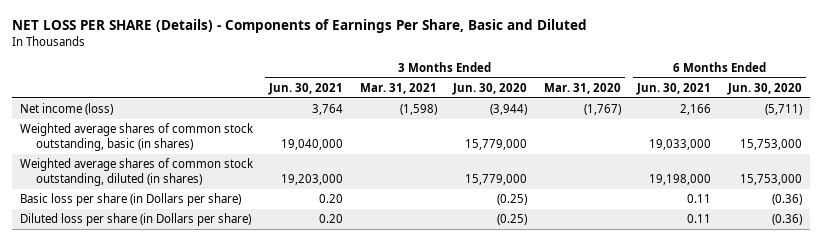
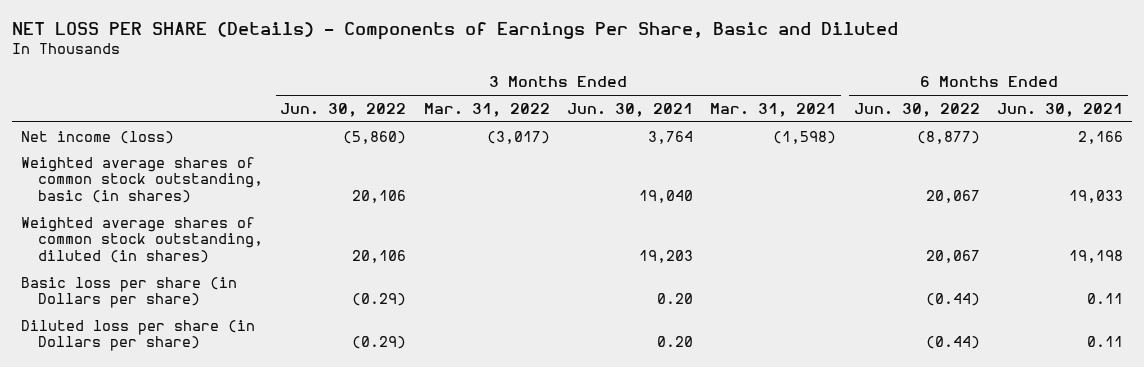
- | 3 Months Ended Jun. 30, 2021 | 3 Months Ended Mar. 31, 2021 | 3 Months Ended Jun. 30, 2020 | 3 Months Ended Mar. 31, 2020 | 6 Months Ended Jun. 30, 2021 | 6 Months Ended Jun. 30, 2020
+ | 3 Months Ended Jun. 30, 2022 | 3 Months Ended Mar. 31, 2022 | 3 Months Ended Jun. 30, 2021 | 3 Months Ended Mar. 31, 2021 | 6 Months Ended Jun. 30, 2022 | 6 Months Ended Jun. 30, 2021
- Weighted average shares of common stock outstanding, basic (in shares) | 19,040,000 | | 15,779,000 | | 19,033,000 | 15,753,000
- Weighted average shares of common stock outstanding, diluted (in shares) | 19,203,000 | | 15,779,000 | | 19,198,000 | 15,753,000
+ Weighted average shares of common stock outstanding, basic (in shares) | 20,106 | | 19,040 | | 20,067 | 19,033
+ Weighted average shares of common stock outstanding, diluted (in shares) | 20,106 | | 19,203 | | 20,067 | 19,198

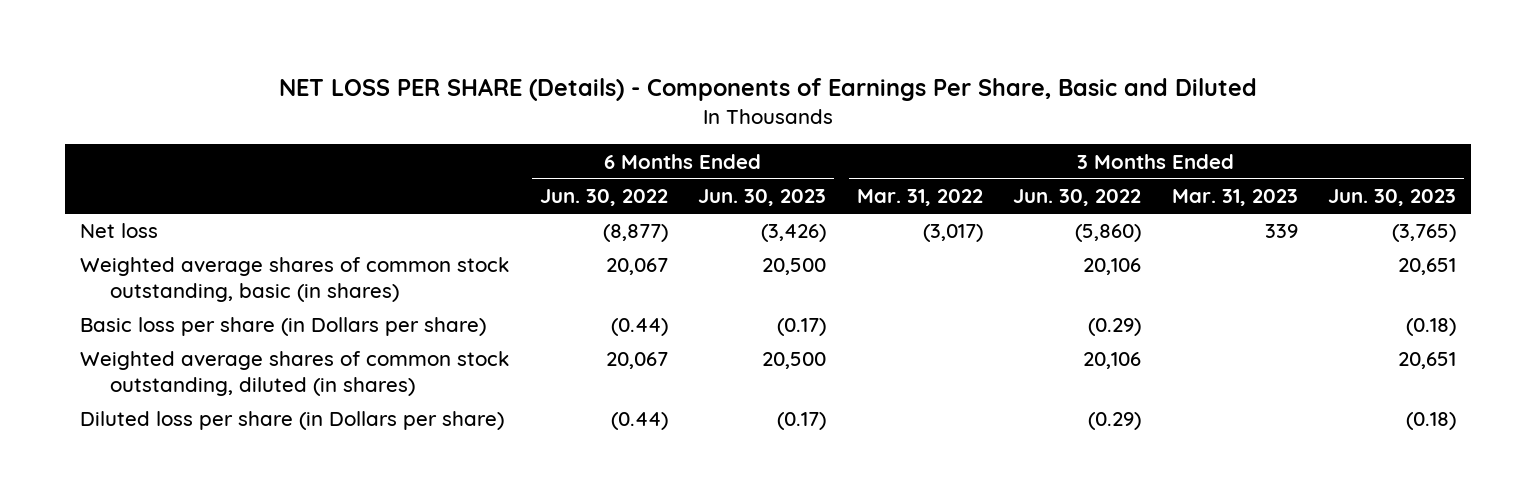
- | 3 Months Ended Jun. 30, 2022 | 3 Months Ended Mar. 31, 2022 | 3 Months Ended Jun. 30, 2021 | 3 Months Ended Mar. 31, 2021 | 6 Months Ended Jun. 30, 2022 | 6 Months Ended Jun. 30, 2021
+ | 6 Months Ended Jun. 30, 2022 | 6 Months Ended Jun. 30, 2023 | 3 Months Ended Mar. 31, 2022 | 3 Months Ended Jun. 30, 2022 | 3 Months Ended Mar. 31, 2023 | 3 Months Ended Jun. 30, 2023
- Net income (loss) | (5,860) | (3,017) | 3,764 | (1,598) | (8,877) | 2,166
+ Net loss | (8,877) | (3,426) | (3,017) | (5,860) | 339 | (3,765)
moved down: Weighted average shares of common stock outstanding, diluted (in shares) | 20,067 | 20,500 | | 20,106 | | 20,651

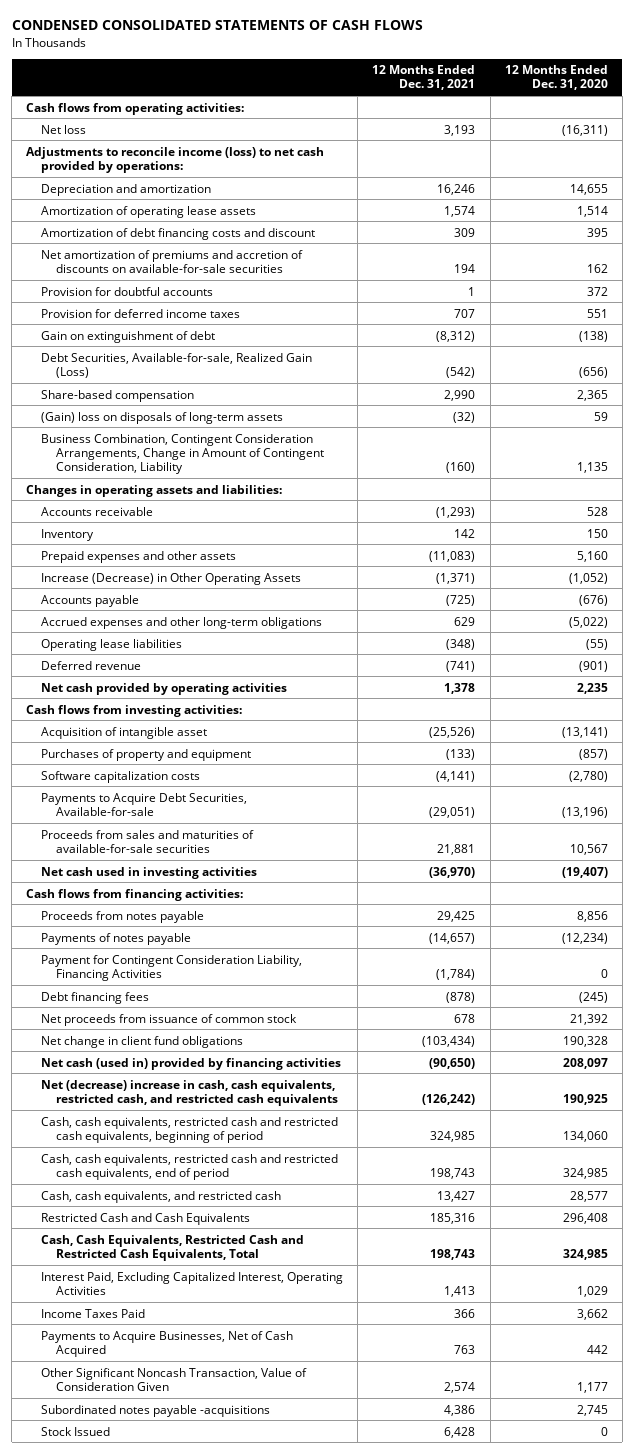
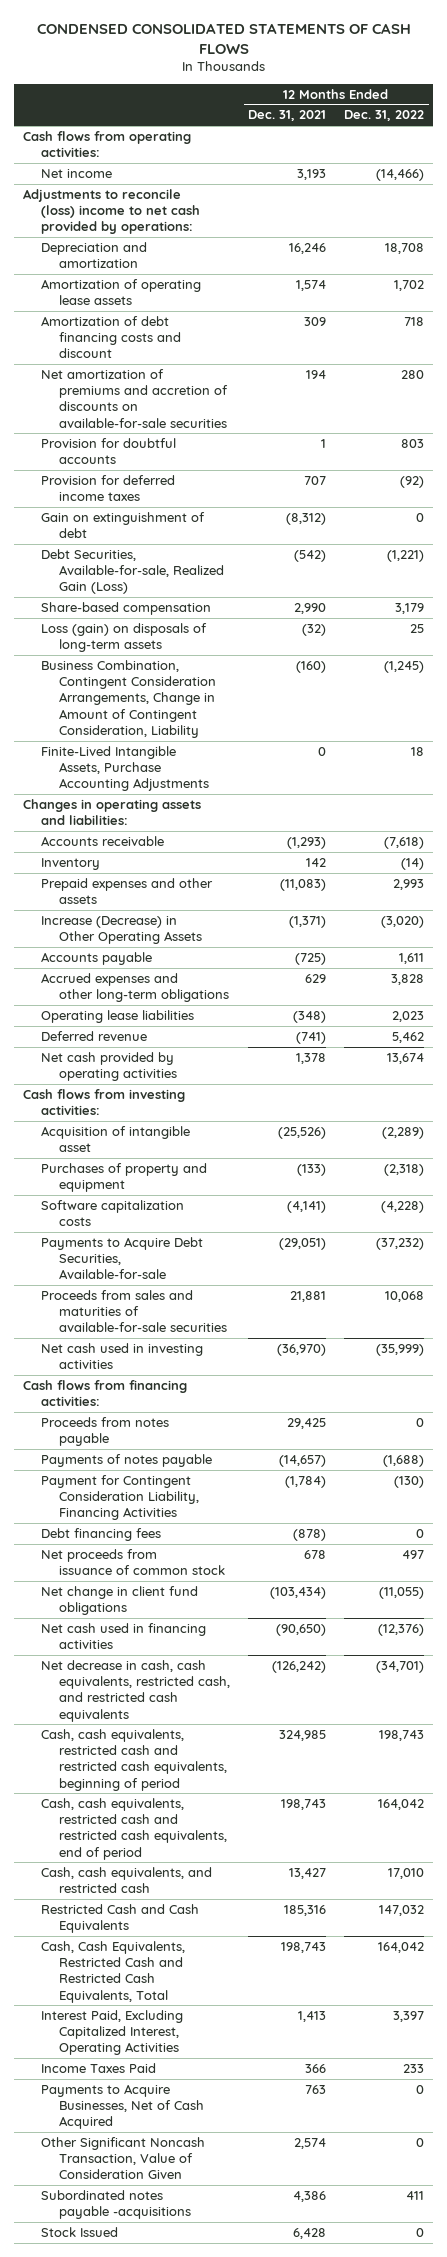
- | 12 Months Ended Dec. 31, 2021 | 12 Months Ended Dec. 31, 2020
+ | 12 Months Ended Dec. 31, 2021 | 12 Months Ended Dec. 31, 2022
- Net loss | 3,193 | (16,311)
- Adjustments to reconcile income (loss) to net cash provided by operations:
+ Net income | 3,193 | (14,466)
+ Adjustments to reconcile (loss) income to net cash provided by operations:
- (Gain) loss on disposals of long-term assets | (32) | 59
+ Loss (gain) on disposals of long-term assets | (32) | 25
+ Finite-Lived Intangible Assets, Purchase Accounting Adjustments | 0 | 18
- Net cash (used in) provided by financing activities | (90,650) | 208,097
- Net (decrease) increase in cash, cash equivalents, restricted cash, and restricted cash equivalents | (126,242) | 190,925
+ Net cash used in financing activities | (90,650) | (12,376)
+ Net decrease in cash, cash equivalents, restricted cash, and restricted cash equivalents | (126,242) | (34,701)

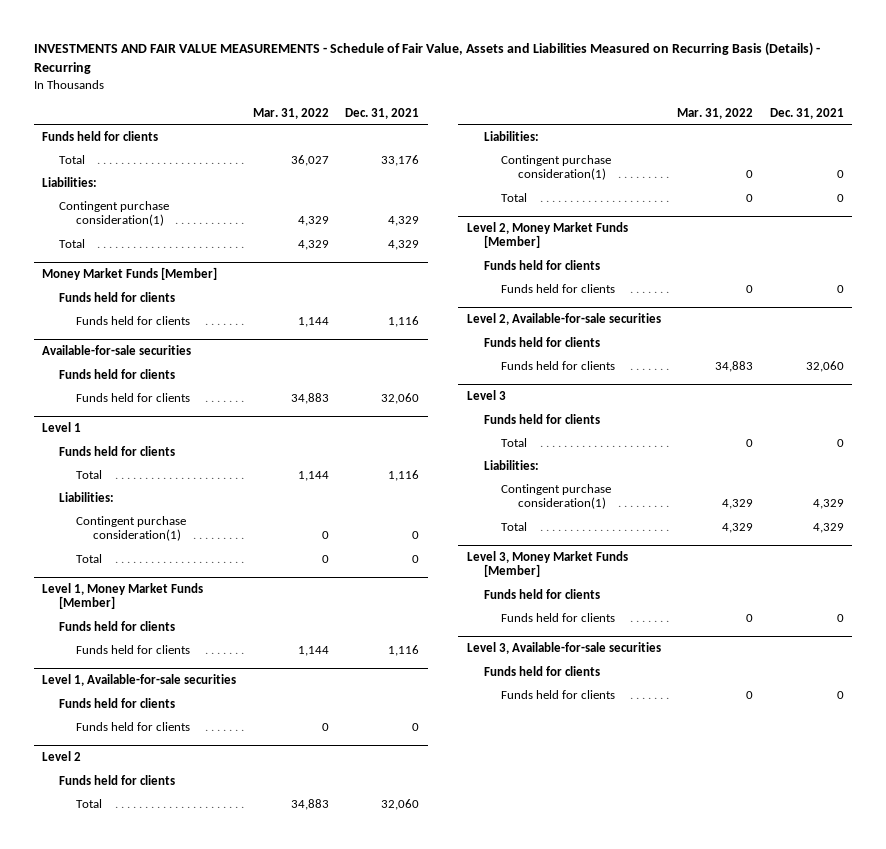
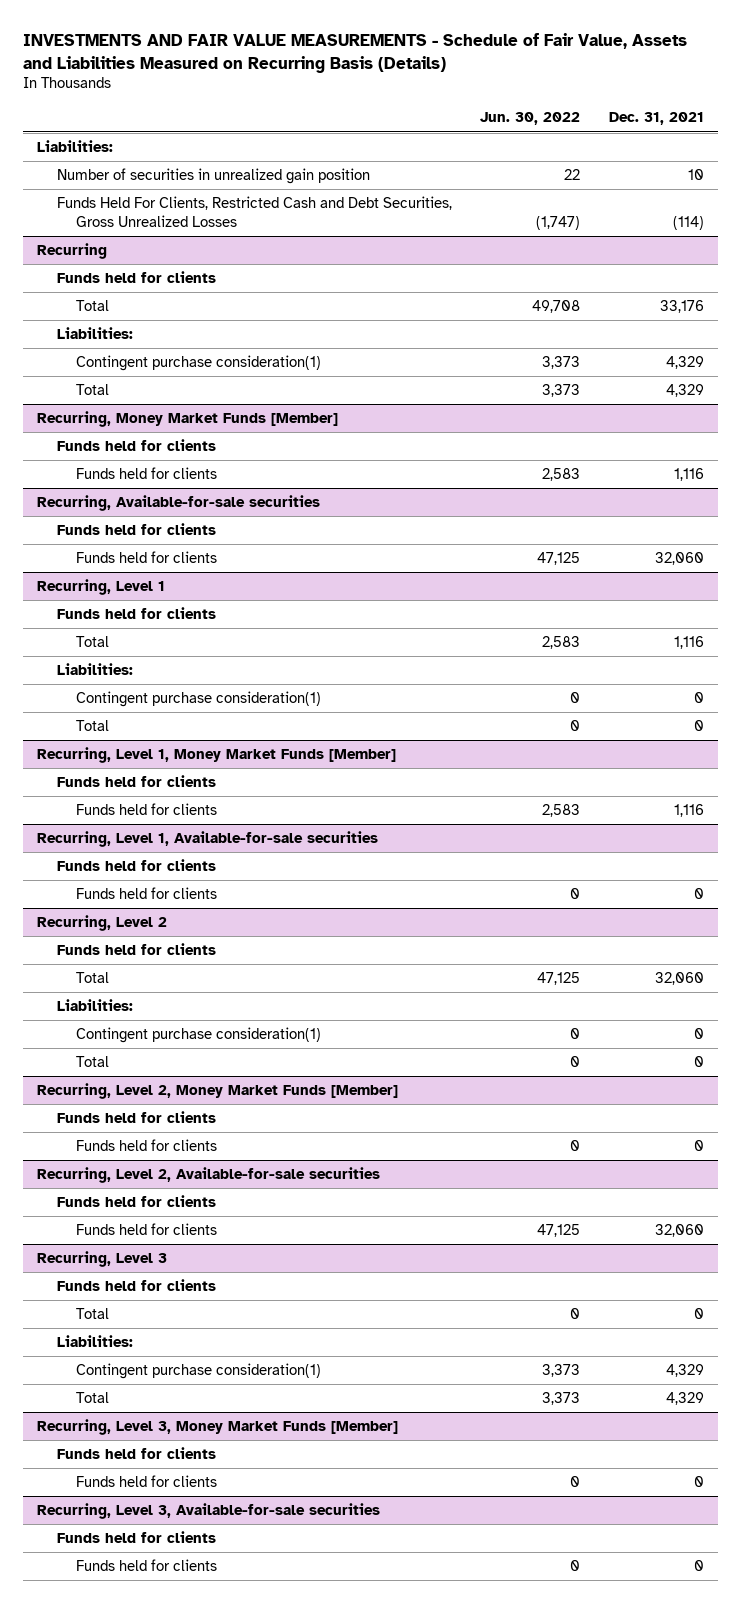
- INVESTMENTS AND FAIR VALUE MEASUREMENTS - Schedule of Fair Value, Assets and Liabilities Measured on Recurring Basis (Details) - Recurring
+ INVESTMENTS AND FAIR VALUE MEASUREMENTS - Schedule of Fair Value, Assets and Liabilities Measured on Recurring Basis (Details)
- | Mar. 31, 2022 | Dec. 31, 2021
+ | Jun. 30, 2022 | Dec. 31, 2021
+ Liabilities:
+ Number of securities in unrealized gain position | 22 | 10
+ Funds Held For Clients, Restricted Cash and Debt Securities, Gross Unrealized Losses | (1,747) | (114)
+ Recurring
- Money Market Funds [Member]
+ Recurring, Money Market Funds [Member]
- Available-for-sale securities
+ Recurring, Available-for-sale securities
- Level 1
+ Recurring, Level 1
- Level 1, Money Market Funds [Member]
+ Recurring, Level 1, Money Market Funds [Member]
- Level 1, Available-for-sale securities
+ Recurring, Level 1, Available-for-sale securities
- Level 2
+ Recurring, Level 2
- Level 2, Money Market Funds [Member]
+ Recurring, Level 2, Money Market Funds [Member]
- Level 2, Available-for-sale securities
+ Recurring, Level 2, Available-for-sale securities
- Level 3
+ Recurring, Level 3
- Level 3, Money Market Funds [Member]
+ Recurring, Level 3, Money Market Funds [Member]
- Level 3, Available-for-sale securities
+ Recurring, Level 3, Available-for-sale securities

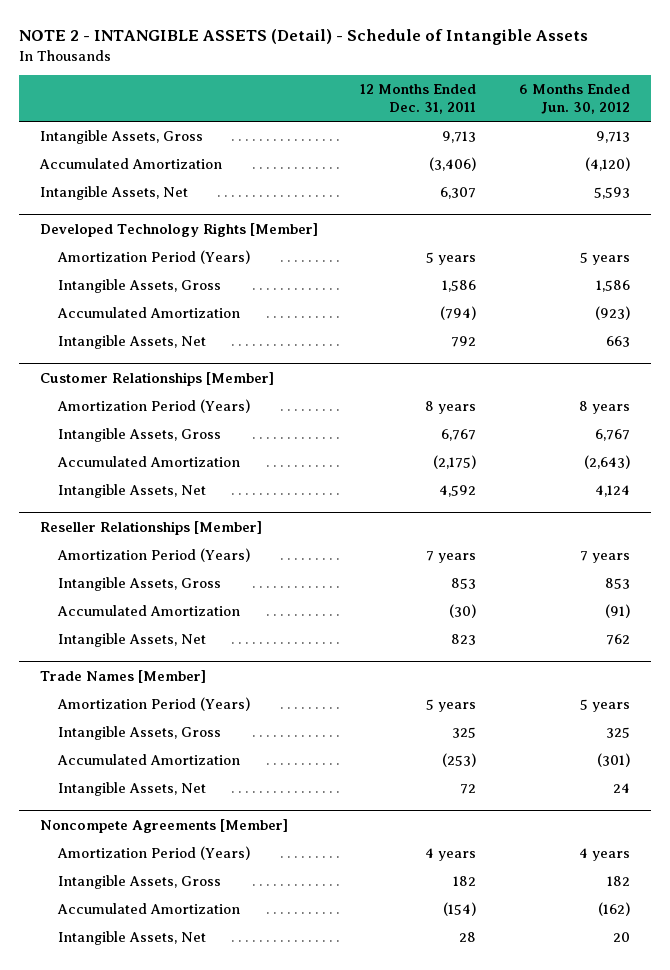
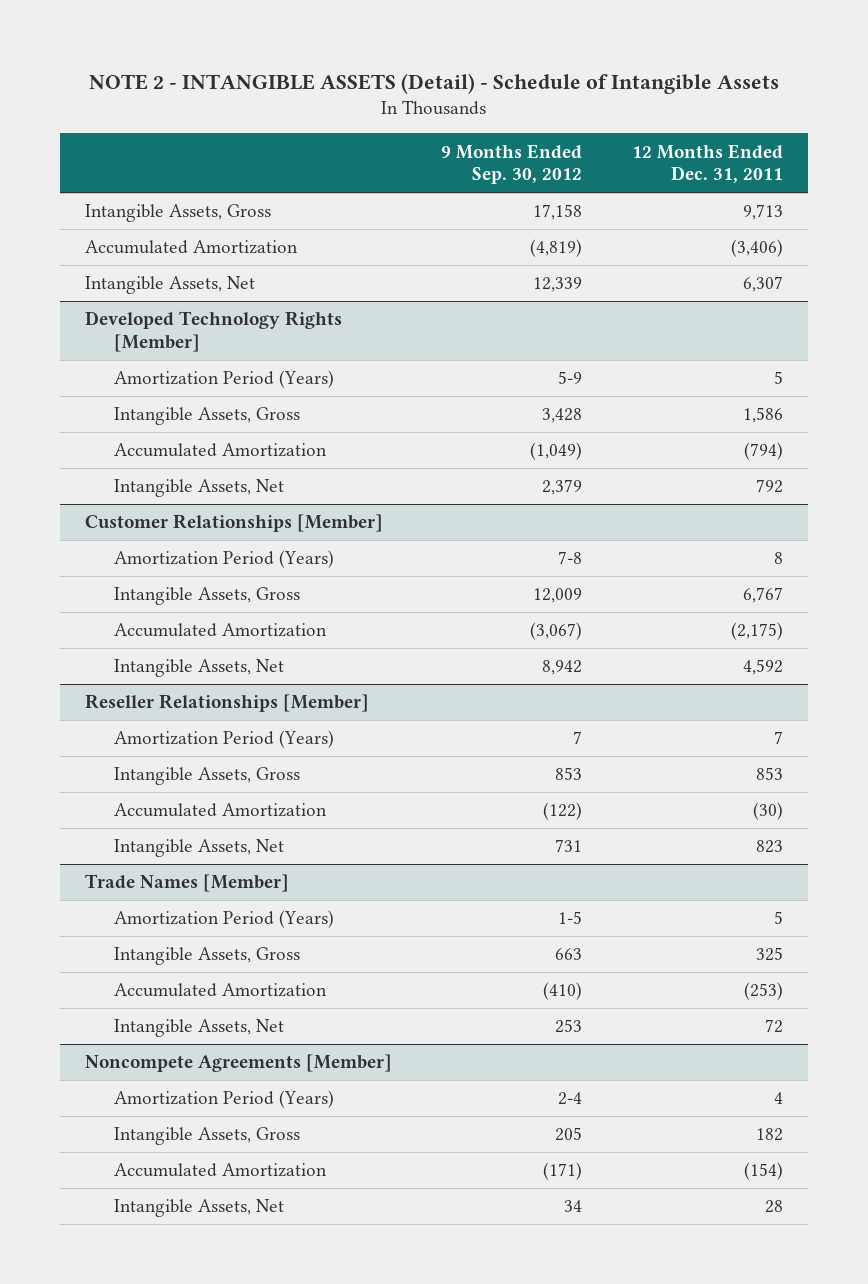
- | 12 Months Ended Dec. 31, 2011 | 6 Months Ended Jun. 30, 2012
+ | 9 Months Ended Sep. 30, 2012 | 12 Months Ended Dec. 31, 2011
@ Developed Technology Rights [Member]
- Amortization Period (Years) | 5 years | 5 years
+ Amortization Period (Years) | 5-9 | 5
@ Customer Relationships [Member]
- Amortization Period (Years) | 8 years | 8 years
+ Amortization Period (Years) | 7-8 | 8
@ Reseller Relationships [Member]
- Amortization Period (Years) | 7 years | 7 years
+ Amortization Period (Years) | 7 | 7
@ Trade Names [Member]
- Amortization Period (Years) | 5 years | 5 years
+ Amortization Period (Years) | 1-5 | 5
@ Noncompete Agreements [Member]
- Amortization Period (Years) | 4 years | 4 years
+ Amortization Period (Years) | 2-4 | 4

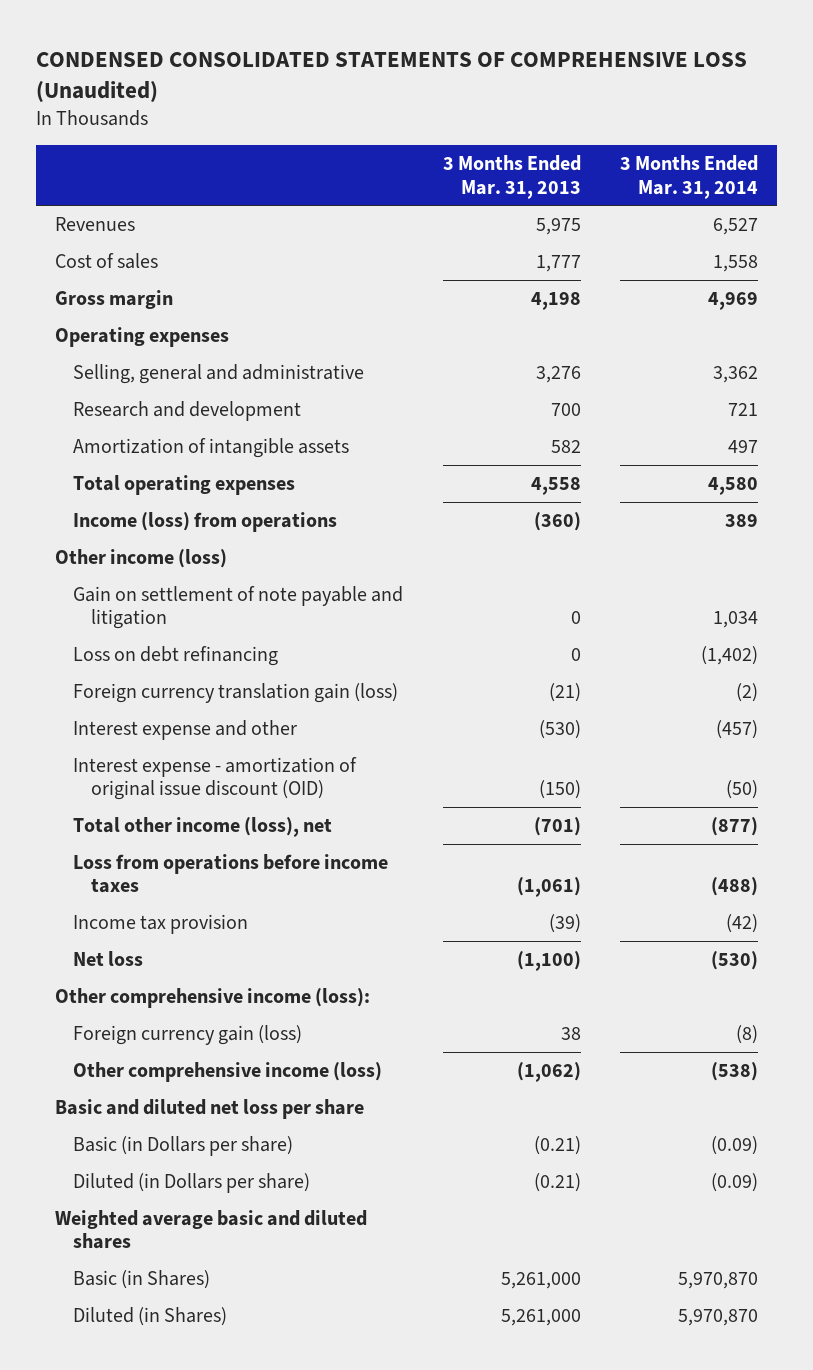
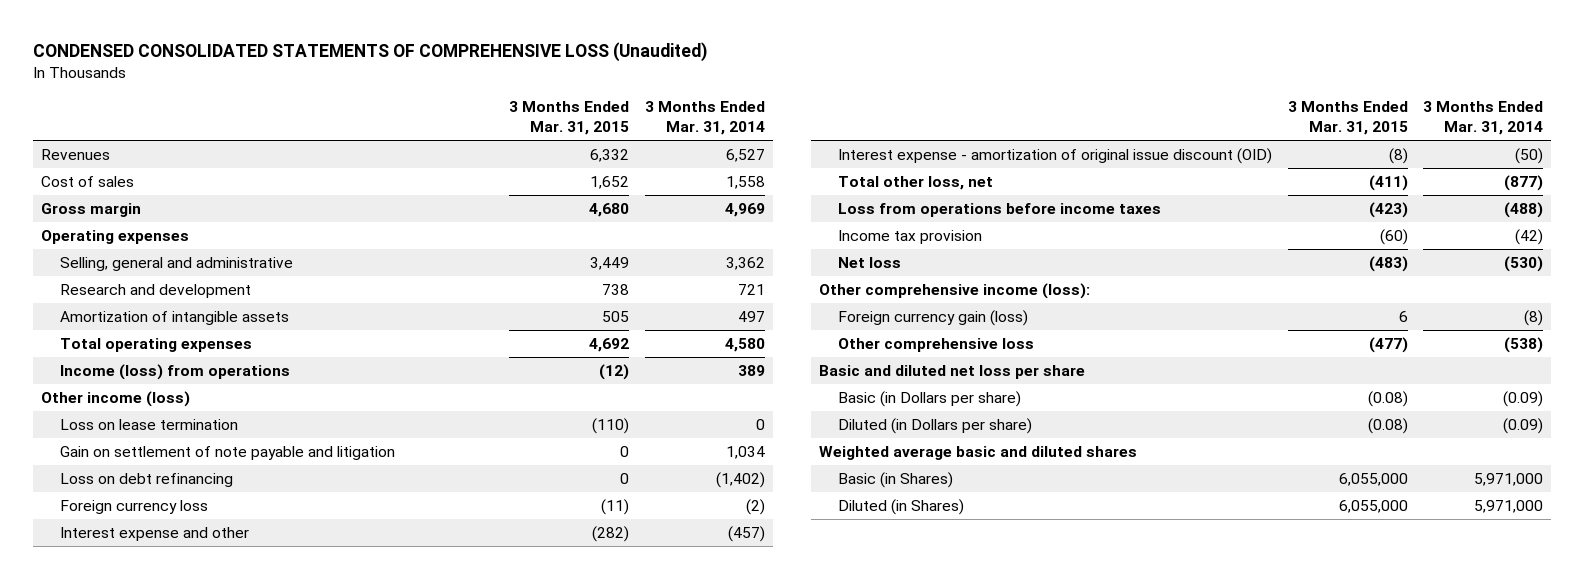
- | 3 Months Ended Mar. 31, 2013 | 3 Months Ended Mar. 31, 2014
+ | 3 Months Ended Mar. 31, 2015 | 3 Months Ended Mar. 31, 2014
+ Loss on lease termination | (110) | 0
- Foreign currency translation gain (loss) | (21) | (2)
+ Foreign currency loss | (11) | (2)
- Total other income (loss), net | (701) | (877)
+ Total other loss, net | (411) | (877)
- Other comprehensive income (loss) | (1,062) | (538)
+ Other comprehensive loss | (477) | (538)
- Basic (in Shares) | 5,261,000 | 5,970,870
- Diluted (in Shares) | 5,261,000 | 5,970,870
+ Basic (in Shares) | 6,055,000 | 5,971,000
+ Diluted (in Shares) | 6,055,000 | 5,971,000

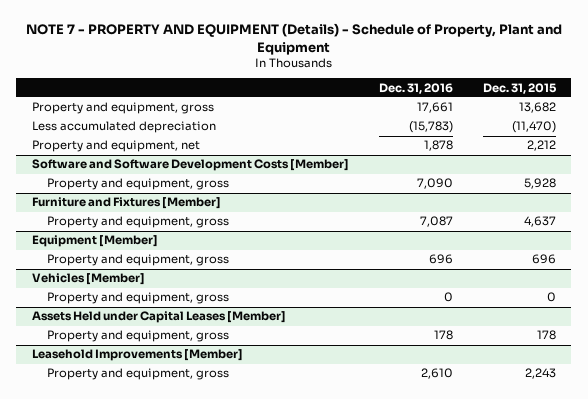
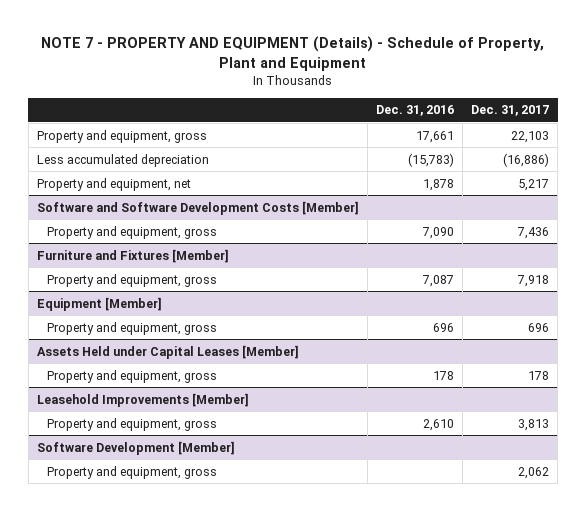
- | Dec. 31, 2016 | Dec. 31, 2015
+ | Dec. 31, 2016 | Dec. 31, 2017
- Vehicles [Member]
- Property and equipment, gross | 0 | 0
+ Software Development [Member]
+ Property and equipment, gross | | 2,062

